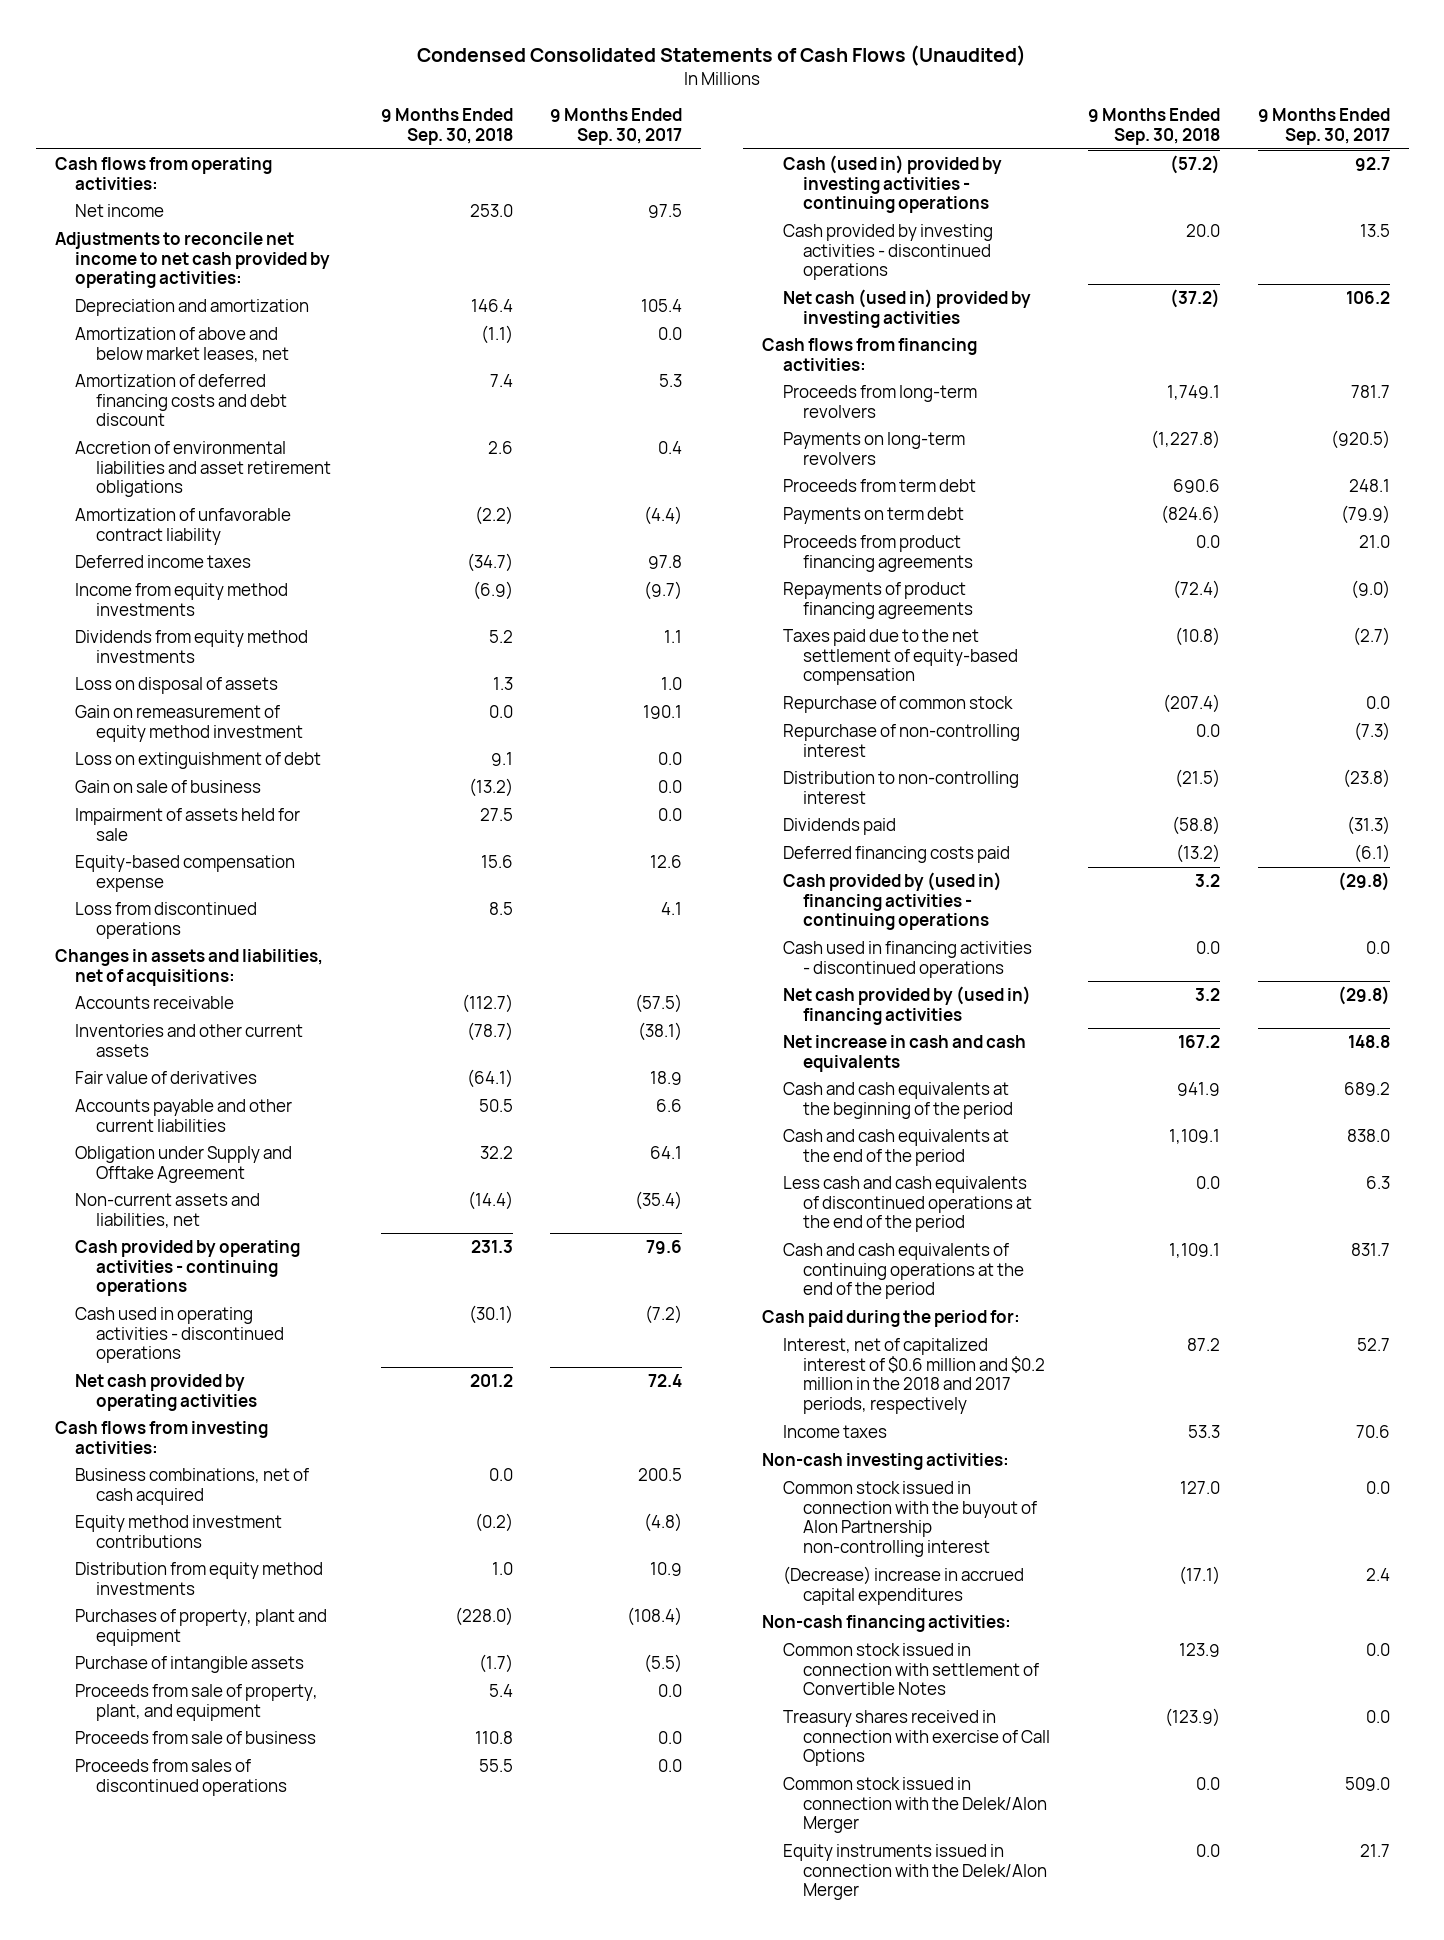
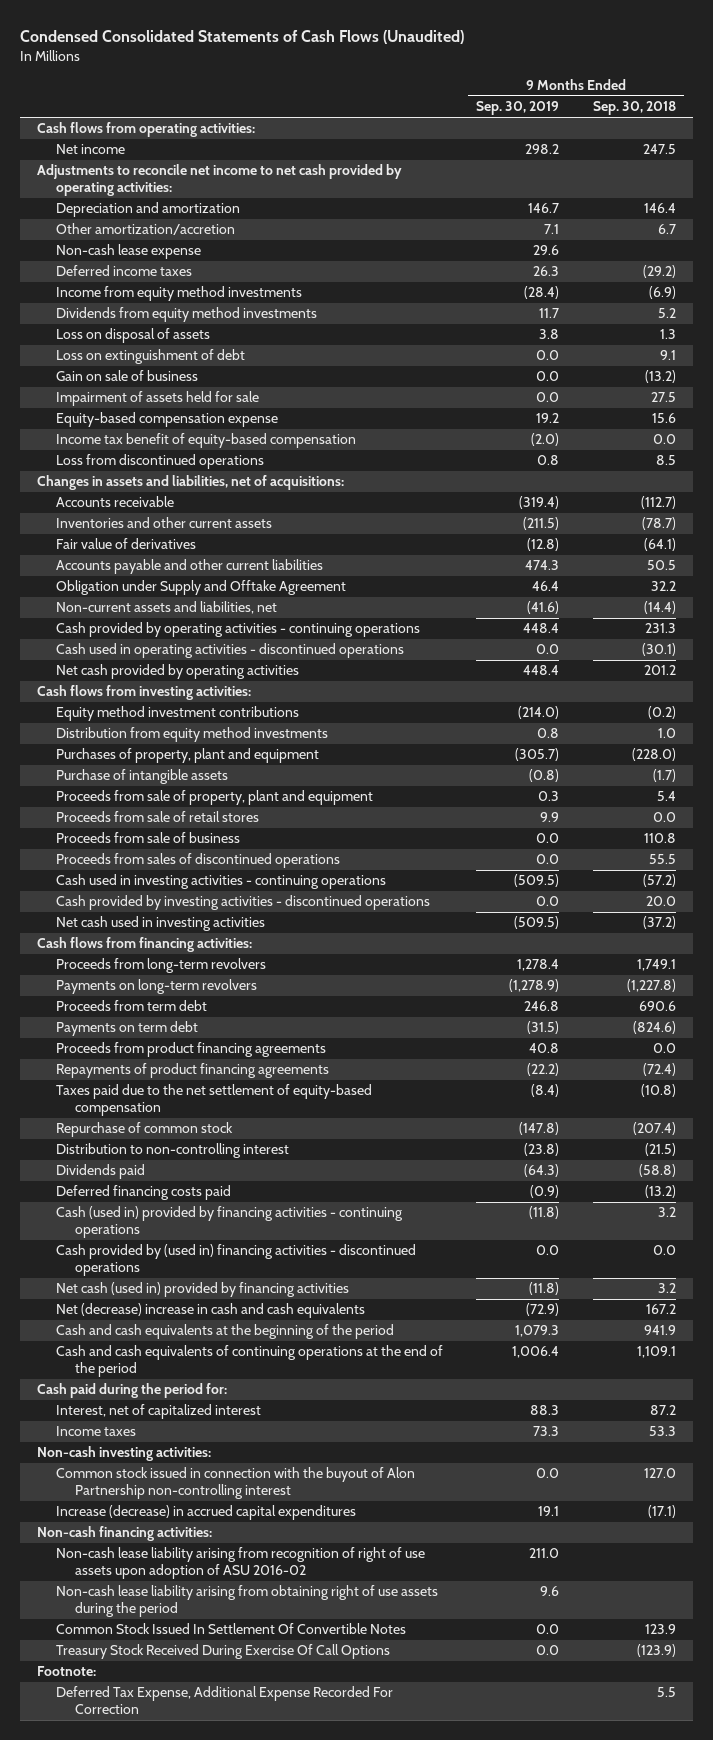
- | 9 Months Ended Sep. 30, 2018 | 9 Months Ended Sep. 30, 2017
+ | 9 Months Ended Sep. 30, 2019 | 9 Months Ended Sep. 30, 2018
- Net income | 253.0 | 97.5
+ Net income | 298.2 | 247.5
- Amortization of above and below market leases, net | (1.1) | 0.0
- Amortization of deferred financing costs and debt discount | 7.4 | 5.3
- Accretion of environmental liabilities and asset retirement obligations | 2.6 | 0.4
- Amortization of unfavorable contract liability | (2.2) | (4.4)
- Deferred income taxes | (34.7) | 97.8
+ Other amortization/accretion | 7.1 | 6.7
+ Non-cash lease expense | 29.6 |
+ Deferred income taxes | 26.3 | (29.2)
- Gain on remeasurement of equity method investment | 0.0 | 190.1
+ Income tax benefit of equity-based compensation | (2.0) | 0.0
- Business combinations, net of cash acquired | 0.0 | 200.5
- Proceeds from sale of property, plant, and equipment | 5.4 | 0.0
+ Proceeds from sale of property, plant and equipment | 0.3 | 5.4
+ Proceeds from sale of retail stores | 9.9 | 0.0
- Cash (used in) provided by investing activities - continuing operations | (57.2) | 92.7
+ Cash used in investing activities - continuing operations | (509.5) | (57.2)
- Net cash (used in) provided by investing activities | (37.2) | 106.2
+ Net cash used in investing activities | (509.5) | (37.2)
- Repurchase of non-controlling interest | 0.0 | (7.3)
- Cash provided by (used in) financing activities - continuing operations | 3.2 | (29.8)
- Cash used in financing activities - discontinued operations | 0.0 | 0.0
- Net cash provided by (used in) financing activities | 3.2 | (29.8)
- Net increase in cash and cash equivalents | 167.2 | 148.8
+ Cash (used in) provided by financing activities - continuing operations | (11.8) | 3.2
+ Cash provided by (used in) financing activities - discontinued operations | 0.0 | 0.0
+ Net cash (used in) provided by financing activities | (11.8) | 3.2
+ Net (decrease) increase in cash and cash equivalents | (72.9) | 167.2
- Cash and cash equivalents at the end of the period | 1,109.1 | 838.0
- Less cash and cash equivalents of discontinued operations at the end of the period | 0.0 | 6.3
- Interest, net of capitalized interest of $0.6 million and $0.2 million in the 2018 and 2017 periods, respectively | 87.2 | 52.7
+ Interest, net of capitalized interest | 88.3 | 87.2
- (Decrease) increase in accrued capital expenditures | (17.1) | 2.4
+ Increase (decrease) in accrued capital expenditures | 19.1 | (17.1)
- Common stock issued in connection with settlement of Convertible Notes | 123.9 | 0.0
- Treasury shares received in connection with exercise of Call Options | (123.9) | 0.0
- Common stock issued in connection with the Delek/Alon Merger | 0.0 | 509.0
- Equity instruments issued in connection with the Delek/Alon Merger | 0.0 | 21.7
+ Non-cash lease liability arising from recognition of right of use assets upon adoption of ASU 2016-02 | 211.0 |
+ Non-cash lease liability arising from obtaining right of use assets during the period | 9.6 |
+ Common Stock Issued In Settlement Of Convertible Notes | 0.0 | 123.9
+ Treasury Stock Received During Exercise Of Call Options | 0.0 | (123.9)
+ Footnote:
+ Deferred Tax Expense, Additional Expense Recorded For Correction | | 5.5

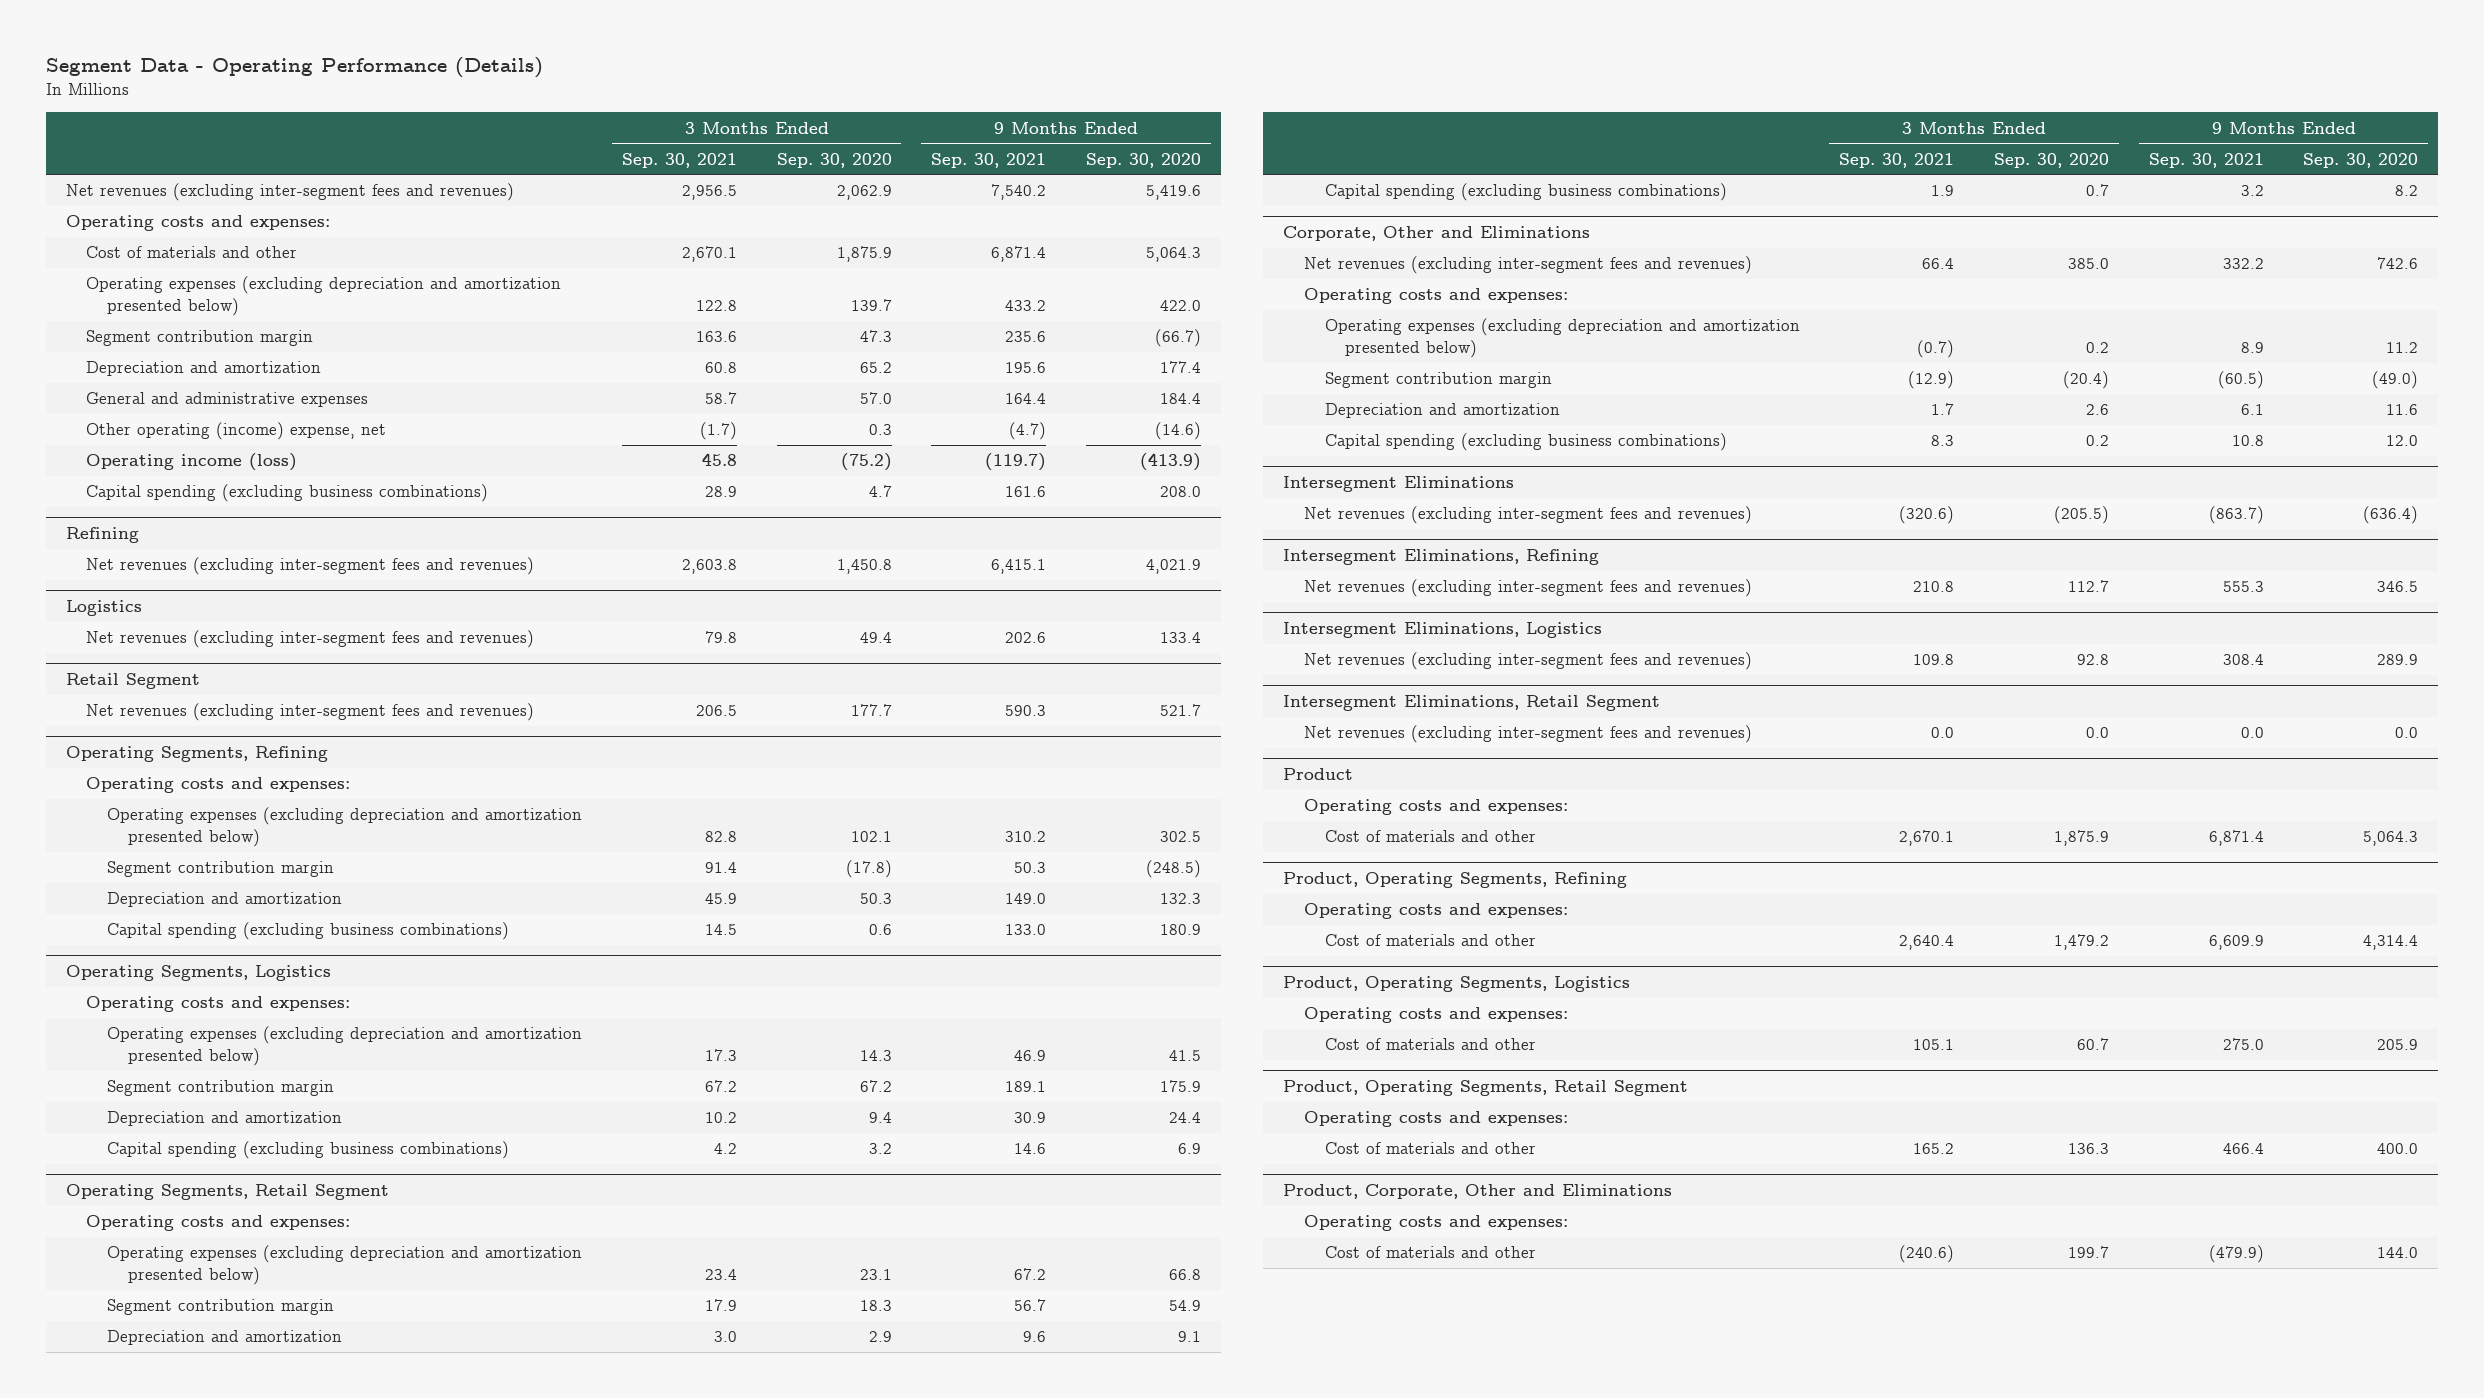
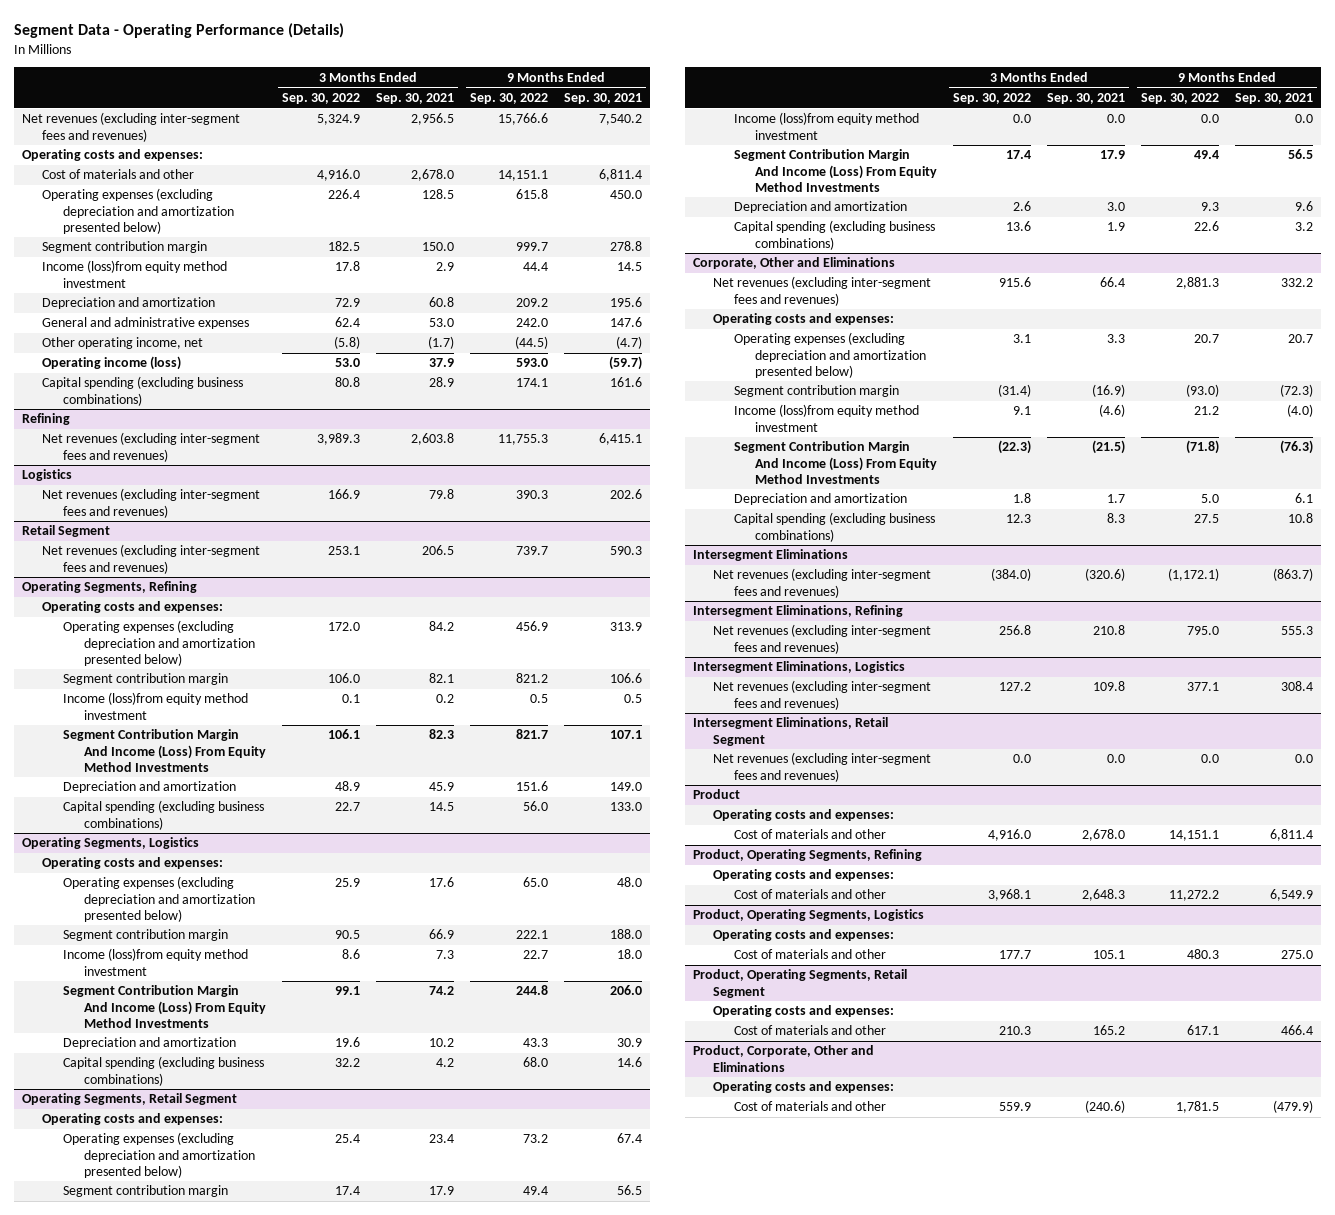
- | 3 Months Ended Sep. 30, 2021 | 3 Months Ended Sep. 30, 2020 | 9 Months Ended Sep. 30, 2021 | 9 Months Ended Sep. 30, 2020
+ | 3 Months Ended Sep. 30, 2022 | 3 Months Ended Sep. 30, 2021 | 9 Months Ended Sep. 30, 2022 | 9 Months Ended Sep. 30, 2021
- Cost of materials and other | 2,670.1 | 1,875.9 | 6,871.4 | 5,064.3
- Operating expenses (excluding depreciation and amortization presented below) | 122.8 | 139.7 | 433.2 | 422.0
- Segment contribution margin | 163.6 | 47.3 | 235.6 | (66.7)
+ Cost of materials and other | 4,916.0 | 2,678.0 | 14,151.1 | 6,811.4
+ Operating expenses (excluding depreciation and amortization presented below) | 226.4 | 128.5 | 615.8 | 450.0
+ Segment contribution margin | 182.5 | 150.0 | 999.7 | 278.8
+ Income (loss)from equity method investment | 17.8 | 2.9 | 44.4 | 14.5
- General and administrative expenses | 58.7 | 57.0 | 164.4 | 184.4
- Other operating (income) expense, net | (1.7) | 0.3 | (4.7) | (14.6)
- Operating income (loss) | 45.8 | (75.2) | (119.7) | (413.9)
+ General and administrative expenses | 62.4 | 53.0 | 242.0 | 147.6
+ Other operating income, net | (5.8) | (1.7) | (44.5) | (4.7)
+ Operating income (loss) | 53.0 | 37.9 | 593.0 | (59.7)
@ Operating Segments, Refining
- Operating expenses (excluding depreciation and amortization presented below) | 82.8 | 102.1 | 310.2 | 302.5
- Segment contribution margin | 91.4 | (17.8) | 50.3 | (248.5)
+ Operating expenses (excluding depreciation and amortization presented below) | 172.0 | 84.2 | 456.9 | 313.9
+ Segment contribution margin | 106.0 | 82.1 | 821.2 | 106.6
+ Income (loss)from equity method investment | 0.1 | 0.2 | 0.5 | 0.5
+ Segment Contribution Margin And Income (Loss) From Equity Method Investments | 106.1 | 82.3 | 821.7 | 107.1
@ Operating Segments, Logistics
- Operating expenses (excluding depreciation and amortization presented below) | 17.3 | 14.3 | 46.9 | 41.5
- Segment contribution margin | 67.2 | 67.2 | 189.1 | 175.9
+ Operating expenses (excluding depreciation and amortization presented below) | 25.9 | 17.6 | 65.0 | 48.0
+ Segment contribution margin | 90.5 | 66.9 | 222.1 | 188.0
+ Income (loss)from equity method investment | 8.6 | 7.3 | 22.7 | 18.0
+ Segment Contribution Margin And Income (Loss) From Equity Method Investments | 99.1 | 74.2 | 244.8 | 206.0
@ Operating Segments, Retail Segment
- Operating expenses (excluding depreciation and amortization presented below) | 23.4 | 23.1 | 67.2 | 66.8
- Segment contribution margin | 17.9 | 18.3 | 56.7 | 54.9
+ Operating expenses (excluding depreciation and amortization presented below) | 25.4 | 23.4 | 73.2 | 67.4
+ Segment contribution margin | 17.4 | 17.9 | 49.4 | 56.5
+ Income (loss)from equity method investment | 0.0 | 0.0 | 0.0 | 0.0
+ Segment Contribution Margin And Income (Loss) From Equity Method Investments | 17.4 | 17.9 | 49.4 | 56.5
@ Corporate, Other and Eliminations
- Operating expenses (excluding depreciation and amortization presented below) | (0.7) | 0.2 | 8.9 | 11.2
- Segment contribution margin | (12.9) | (20.4) | (60.5) | (49.0)
+ Operating expenses (excluding depreciation and amortization presented below) | 3.1 | 3.3 | 20.7 | 20.7
+ Segment contribution margin | (31.4) | (16.9) | (93.0) | (72.3)
+ Income (loss)from equity method investment | 9.1 | (4.6) | 21.2 | (4.0)
+ Segment Contribution Margin And Income (Loss) From Equity Method Investments | (22.3) | (21.5) | (71.8) | (76.3)
@ Product
- Cost of materials and other | 2,670.1 | 1,875.9 | 6,871.4 | 5,064.3
+ Cost of materials and other | 4,916.0 | 2,678.0 | 14,151.1 | 6,811.4
@ Product, Operating Segments, Refining
- Cost of materials and other | 2,640.4 | 1,479.2 | 6,609.9 | 4,314.4
+ Cost of materials and other | 3,968.1 | 2,648.3 | 11,272.2 | 6,549.9

